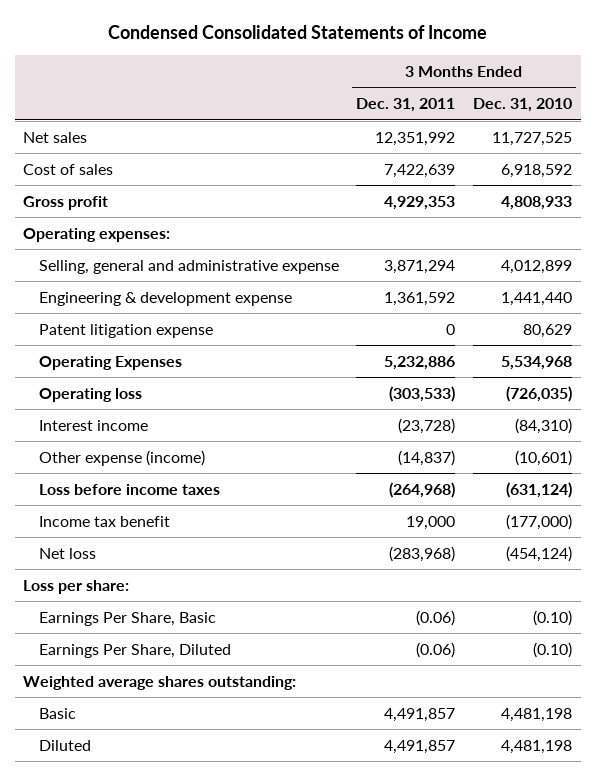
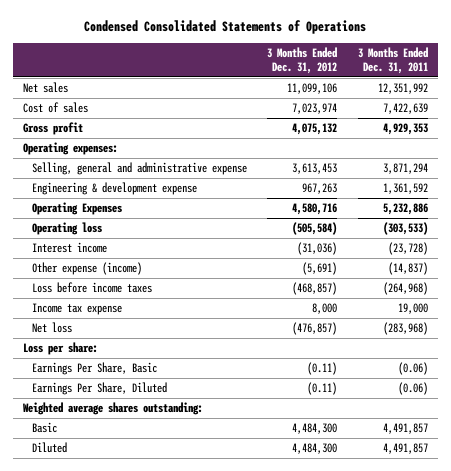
- Condensed Consolidated Statements of Income
+ Condensed Consolidated Statements of Operations
- | 3 Months Ended Dec. 31, 2011 | 3 Months Ended Dec. 31, 2010
+ | 3 Months Ended Dec. 31, 2012 | 3 Months Ended Dec. 31, 2011
- Patent litigation expense | 0 | 80,629
- Income tax benefit | 19,000 | (177,000)
+ Income tax expense | 8,000 | 19,000

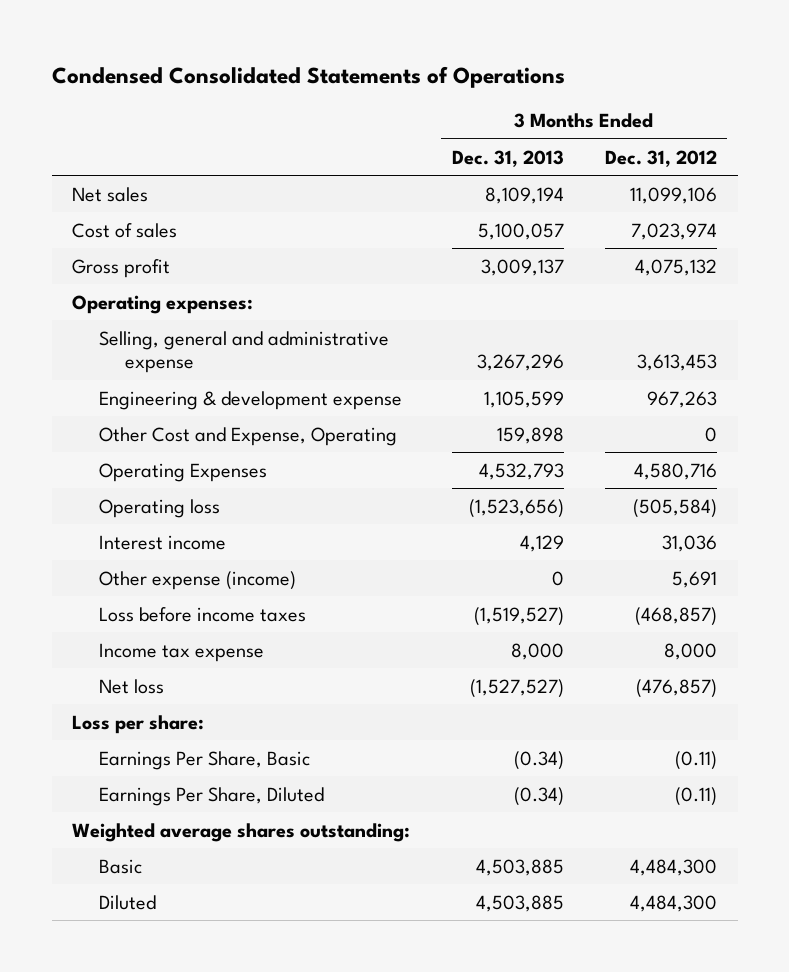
- | 3 Months Ended Dec. 31, 2012 | 3 Months Ended Dec. 31, 2011
+ | 3 Months Ended Dec. 31, 2013 | 3 Months Ended Dec. 31, 2012
+ Other Cost and Expense, Operating | 159,898 | 0
- Interest income | (31,036) | (23,728)
- Other expense (income) | (5,691) | (14,837)
+ Interest income | 4,129 | 31,036
+ Other expense (income) | 0 | 5,691

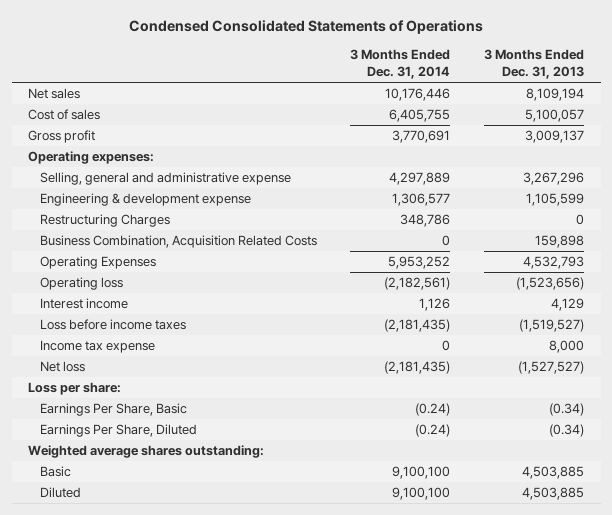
- | 3 Months Ended Dec. 31, 2013 | 3 Months Ended Dec. 31, 2012
+ | 3 Months Ended Dec. 31, 2014 | 3 Months Ended Dec. 31, 2013
- Other Cost and Expense, Operating | 159,898 | 0
+ Restructuring Charges | 348,786 | 0
+ Business Combination, Acquisition Related Costs | 0 | 159,898
- Other expense (income) | 0 | 5,691

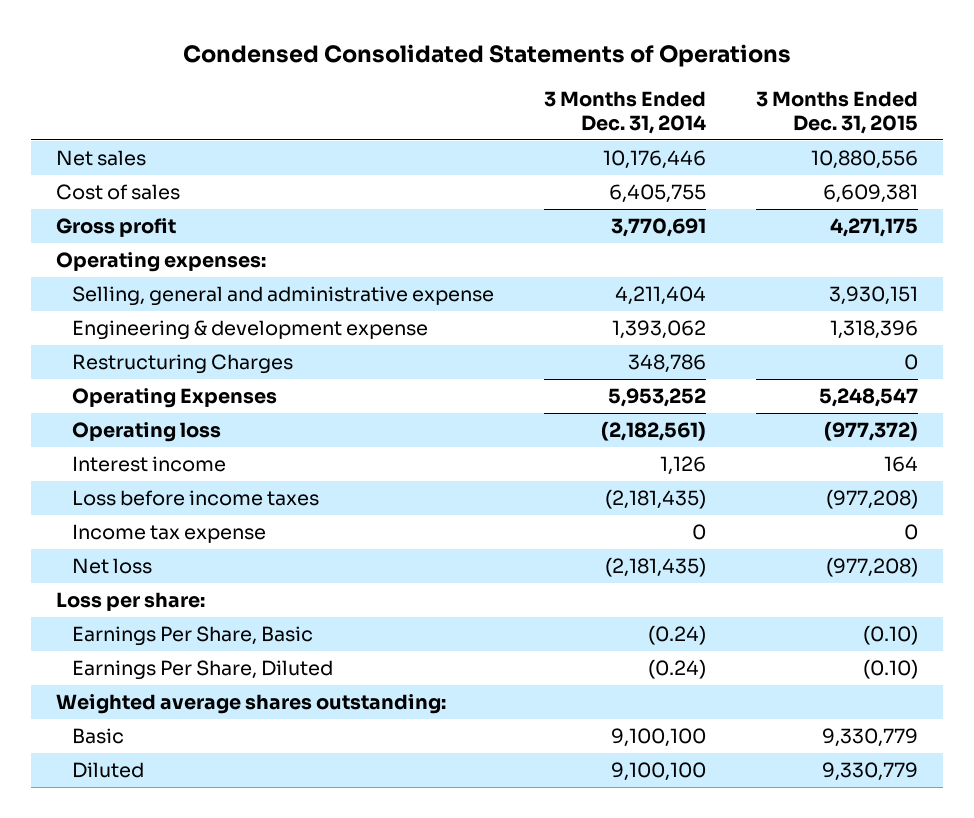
- | 3 Months Ended Dec. 31, 2014 | 3 Months Ended Dec. 31, 2013
+ | 3 Months Ended Dec. 31, 2014 | 3 Months Ended Dec. 31, 2015
- Selling, general and administrative expense | 4,297,889 | 3,267,296
- Engineering & development expense | 1,306,577 | 1,105,599
+ Selling, general and administrative expense | 4,211,404 | 3,930,151
+ Engineering & development expense | 1,393,062 | 1,318,396
- Business Combination, Acquisition Related Costs | 0 | 159,898

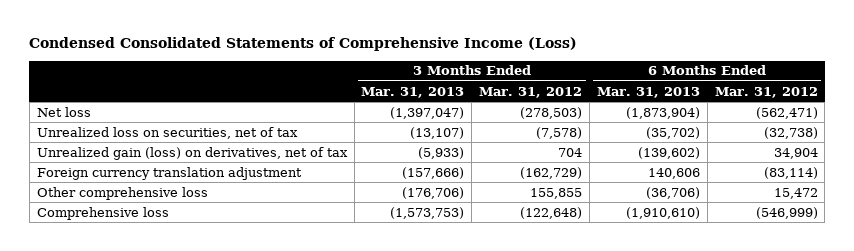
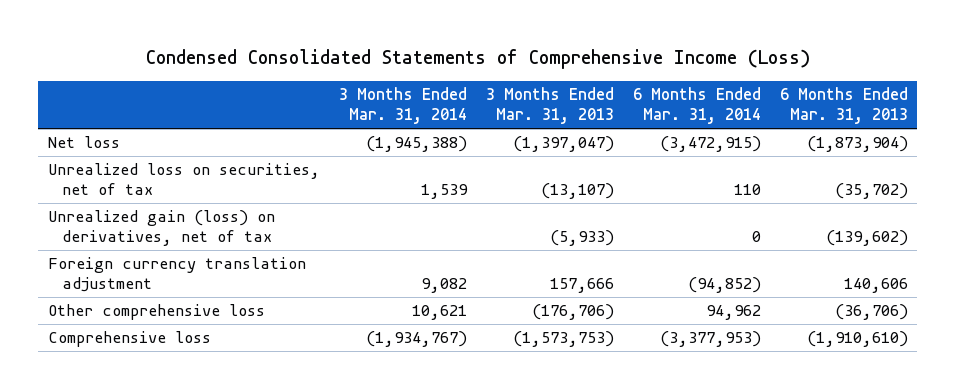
- | 3 Months Ended Mar. 31, 2013 | 3 Months Ended Mar. 31, 2012 | 6 Months Ended Mar. 31, 2013 | 6 Months Ended Mar. 31, 2012
+ | 3 Months Ended Mar. 31, 2014 | 3 Months Ended Mar. 31, 2013 | 6 Months Ended Mar. 31, 2014 | 6 Months Ended Mar. 31, 2013
- Foreign currency translation adjustment | (157,666) | (162,729) | 140,606 | (83,114)
+ Foreign currency translation adjustment | 9,082 | 157,666 | (94,852) | 140,606

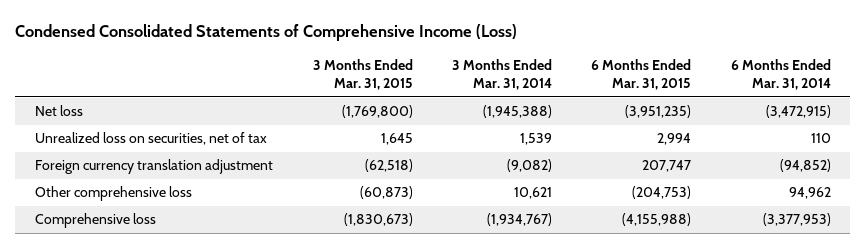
- | 3 Months Ended Mar. 31, 2014 | 3 Months Ended Mar. 31, 2013 | 6 Months Ended Mar. 31, 2014 | 6 Months Ended Mar. 31, 2013
+ | 3 Months Ended Mar. 31, 2015 | 3 Months Ended Mar. 31, 2014 | 6 Months Ended Mar. 31, 2015 | 6 Months Ended Mar. 31, 2014
- Unrealized gain (loss) on derivatives, net of tax | | (5,933) | 0 | (139,602)
- Foreign currency translation adjustment | 9,082 | 157,666 | (94,852) | 140,606
+ Foreign currency translation adjustment | (62,518) | (9,082) | 207,747 | (94,852)

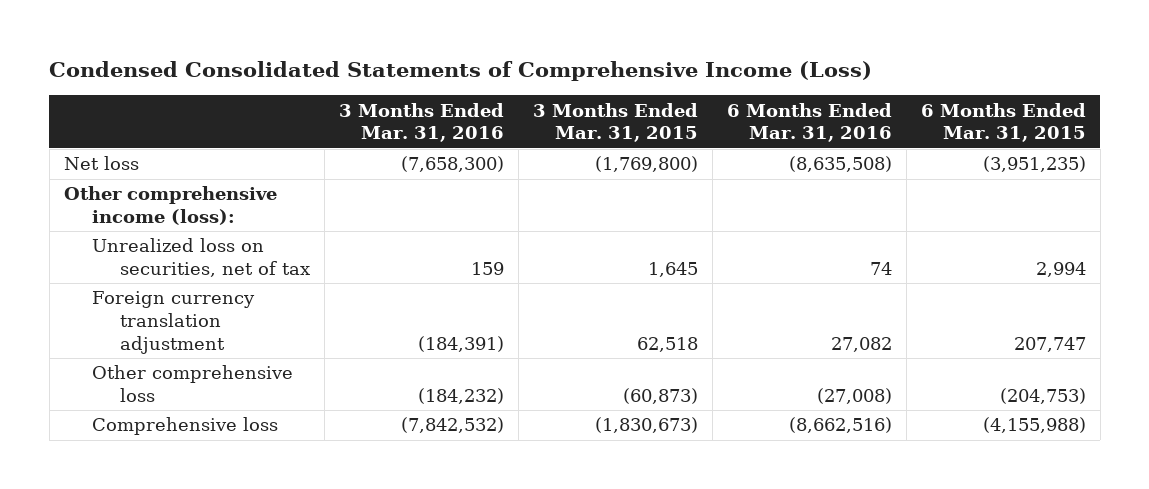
- | 3 Months Ended Mar. 31, 2015 | 3 Months Ended Mar. 31, 2014 | 6 Months Ended Mar. 31, 2015 | 6 Months Ended Mar. 31, 2014
+ | 3 Months Ended Mar. 31, 2016 | 3 Months Ended Mar. 31, 2015 | 6 Months Ended Mar. 31, 2016 | 6 Months Ended Mar. 31, 2015
+ Other comprehensive income (loss):
- Foreign currency translation adjustment | (62,518) | (9,082) | 207,747 | (94,852)
+ Foreign currency translation adjustment | (184,391) | 62,518 | 27,082 | 207,747

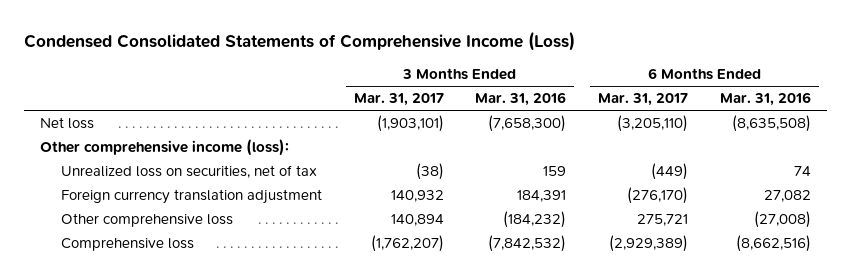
- | 3 Months Ended Mar. 31, 2016 | 3 Months Ended Mar. 31, 2015 | 6 Months Ended Mar. 31, 2016 | 6 Months Ended Mar. 31, 2015
+ | 3 Months Ended Mar. 31, 2017 | 3 Months Ended Mar. 31, 2016 | 6 Months Ended Mar. 31, 2017 | 6 Months Ended Mar. 31, 2016
- Foreign currency translation adjustment | (184,391) | 62,518 | 27,082 | 207,747
+ Foreign currency translation adjustment | 140,932 | 184,391 | (276,170) | 27,082

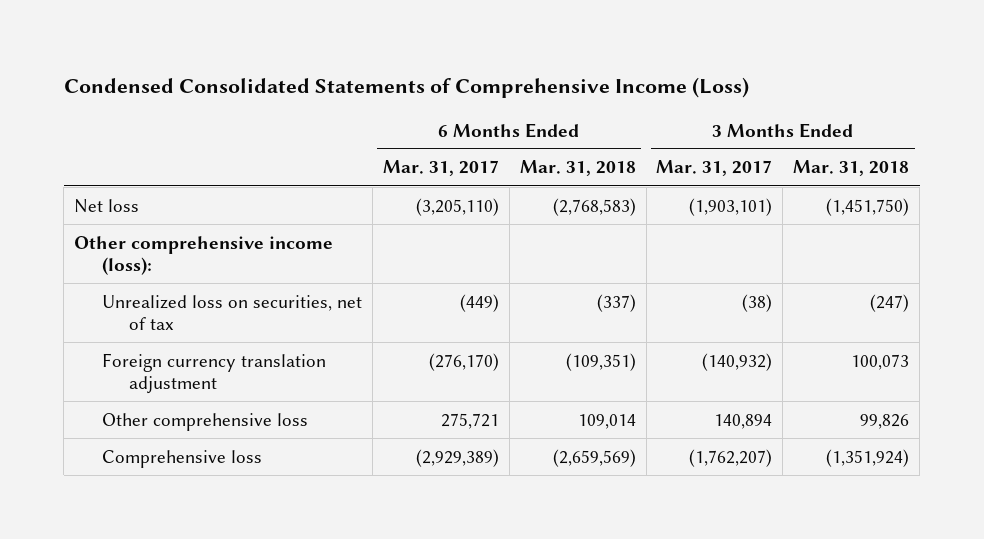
- | 3 Months Ended Mar. 31, 2017 | 3 Months Ended Mar. 31, 2016 | 6 Months Ended Mar. 31, 2017 | 6 Months Ended Mar. 31, 2016
+ | 6 Months Ended Mar. 31, 2017 | 6 Months Ended Mar. 31, 2018 | 3 Months Ended Mar. 31, 2017 | 3 Months Ended Mar. 31, 2018
- Foreign currency translation adjustment | 140,932 | 184,391 | (276,170) | 27,082
+ Foreign currency translation adjustment | (276,170) | (109,351) | (140,932) | 100,073

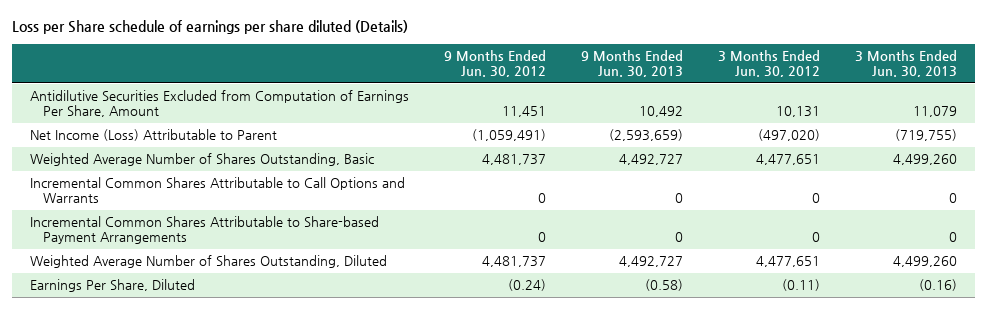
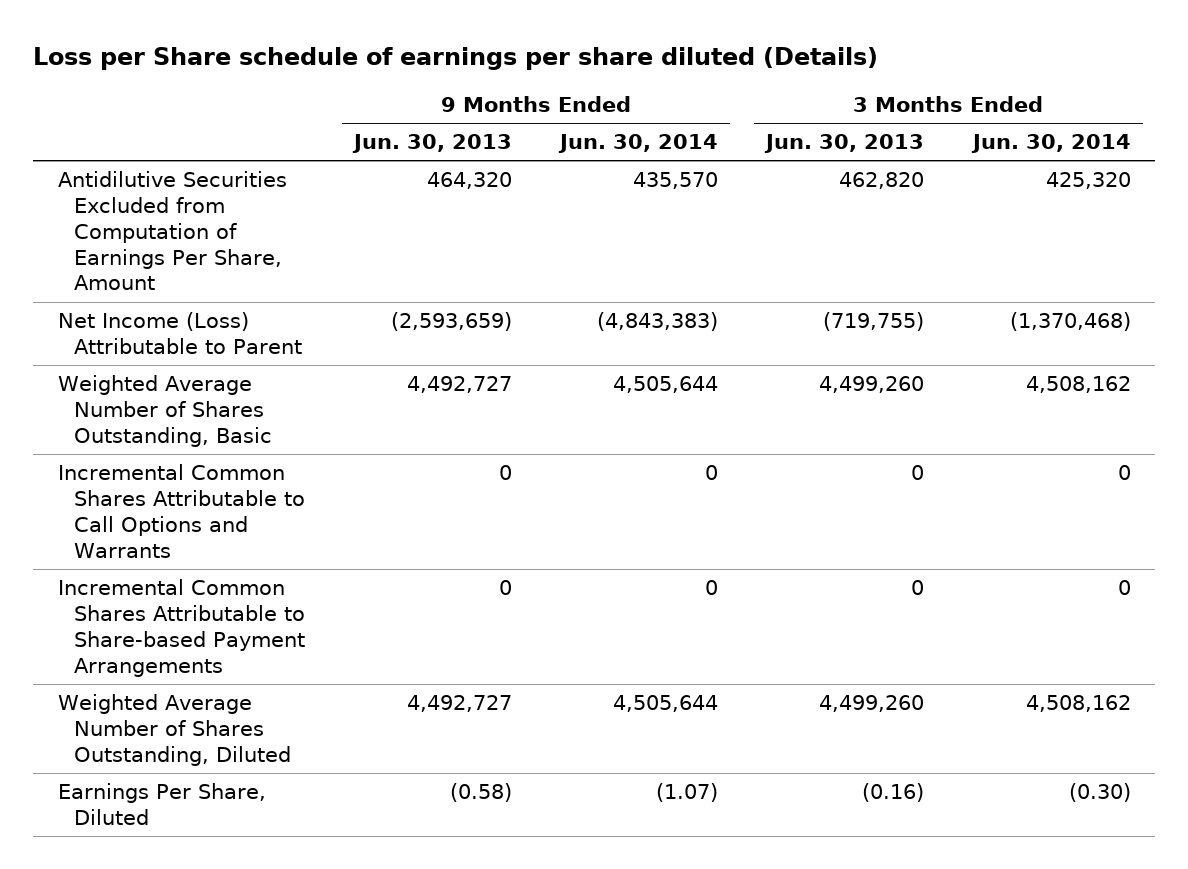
- | 9 Months Ended Jun. 30, 2012 | 9 Months Ended Jun. 30, 2013 | 3 Months Ended Jun. 30, 2012 | 3 Months Ended Jun. 30, 2013
+ | 9 Months Ended Jun. 30, 2013 | 9 Months Ended Jun. 30, 2014 | 3 Months Ended Jun. 30, 2013 | 3 Months Ended Jun. 30, 2014
- Antidilutive Securities Excluded from Computation of Earnings Per Share, Amount | 11,451 | 10,492 | 10,131 | 11,079
+ Antidilutive Securities Excluded from Computation of Earnings Per Share, Amount | 464,320 | 435,570 | 462,820 | 425,320

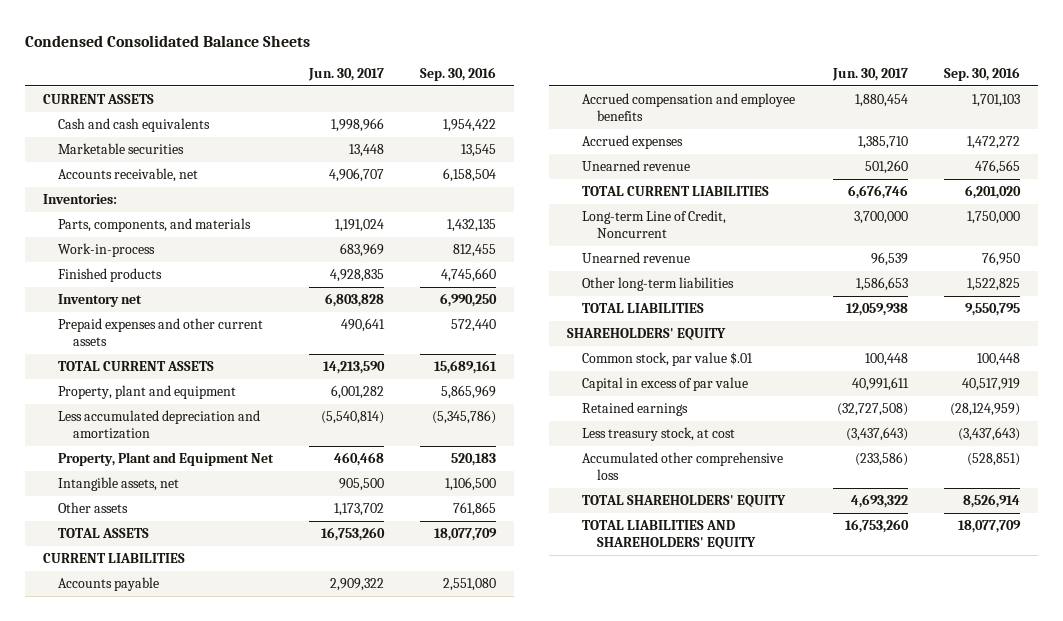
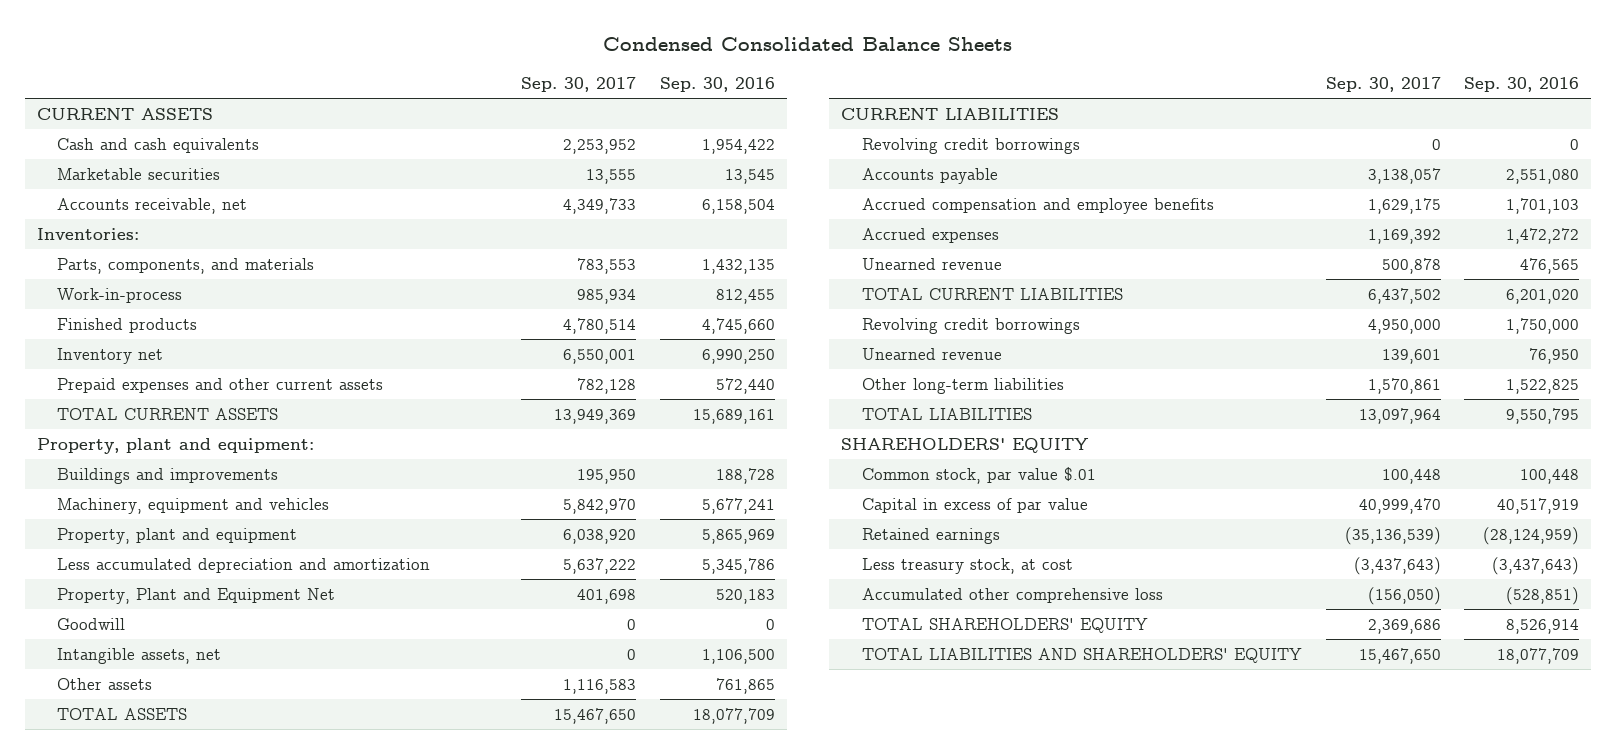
- | Jun. 30, 2017 | Sep. 30, 2016
+ | Sep. 30, 2017 | Sep. 30, 2016
+ Property, plant and equipment:
+ Buildings and improvements | 195,950 | 188,728
+ Machinery, equipment and vehicles | 5,842,970 | 5,677,241
- Less accumulated depreciation and amortization | (5,540,814) | (5,345,786)
+ Less accumulated depreciation and amortization | 5,637,222 | 5,345,786
+ Goodwill | 0 | 0
+ Revolving credit borrowings | 0 | 0
- Long-term Line of Credit, Noncurrent | 3,700,000 | 1,750,000
+ Revolving credit borrowings | 4,950,000 | 1,750,000

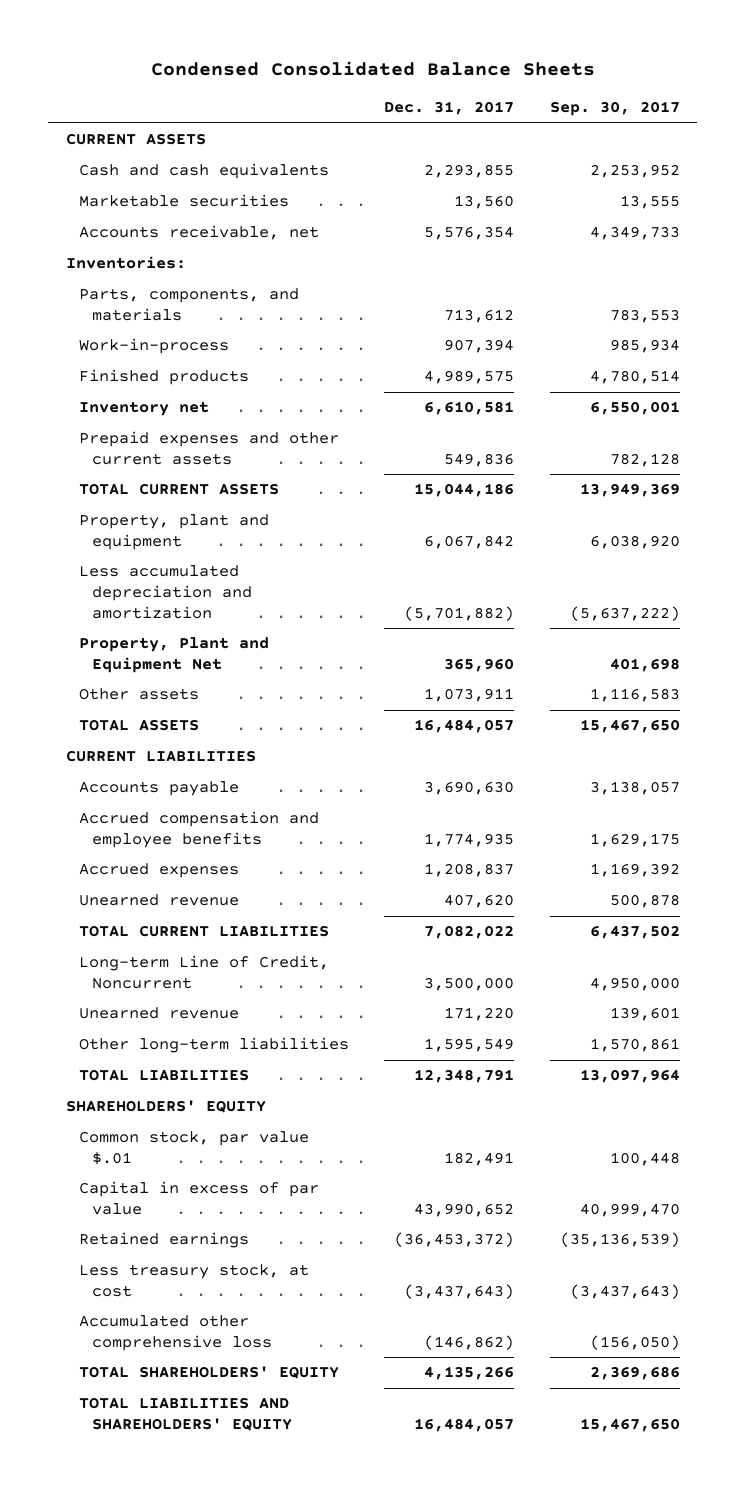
- | Sep. 30, 2017 | Sep. 30, 2016
+ | Dec. 31, 2017 | Sep. 30, 2017
- Property, plant and equipment:
- Buildings and improvements | 195,950 | 188,728
- Machinery, equipment and vehicles | 5,842,970 | 5,677,241
- Less accumulated depreciation and amortization | 5,637,222 | 5,345,786
+ Less accumulated depreciation and amortization | (5,701,882) | (5,637,222)
- Goodwill | 0 | 0
- Intangible assets, net | 0 | 1,106,500
- Revolving credit borrowings | 0 | 0
- Revolving credit borrowings | 4,950,000 | 1,750,000
+ Long-term Line of Credit, Noncurrent | 3,500,000 | 4,950,000

